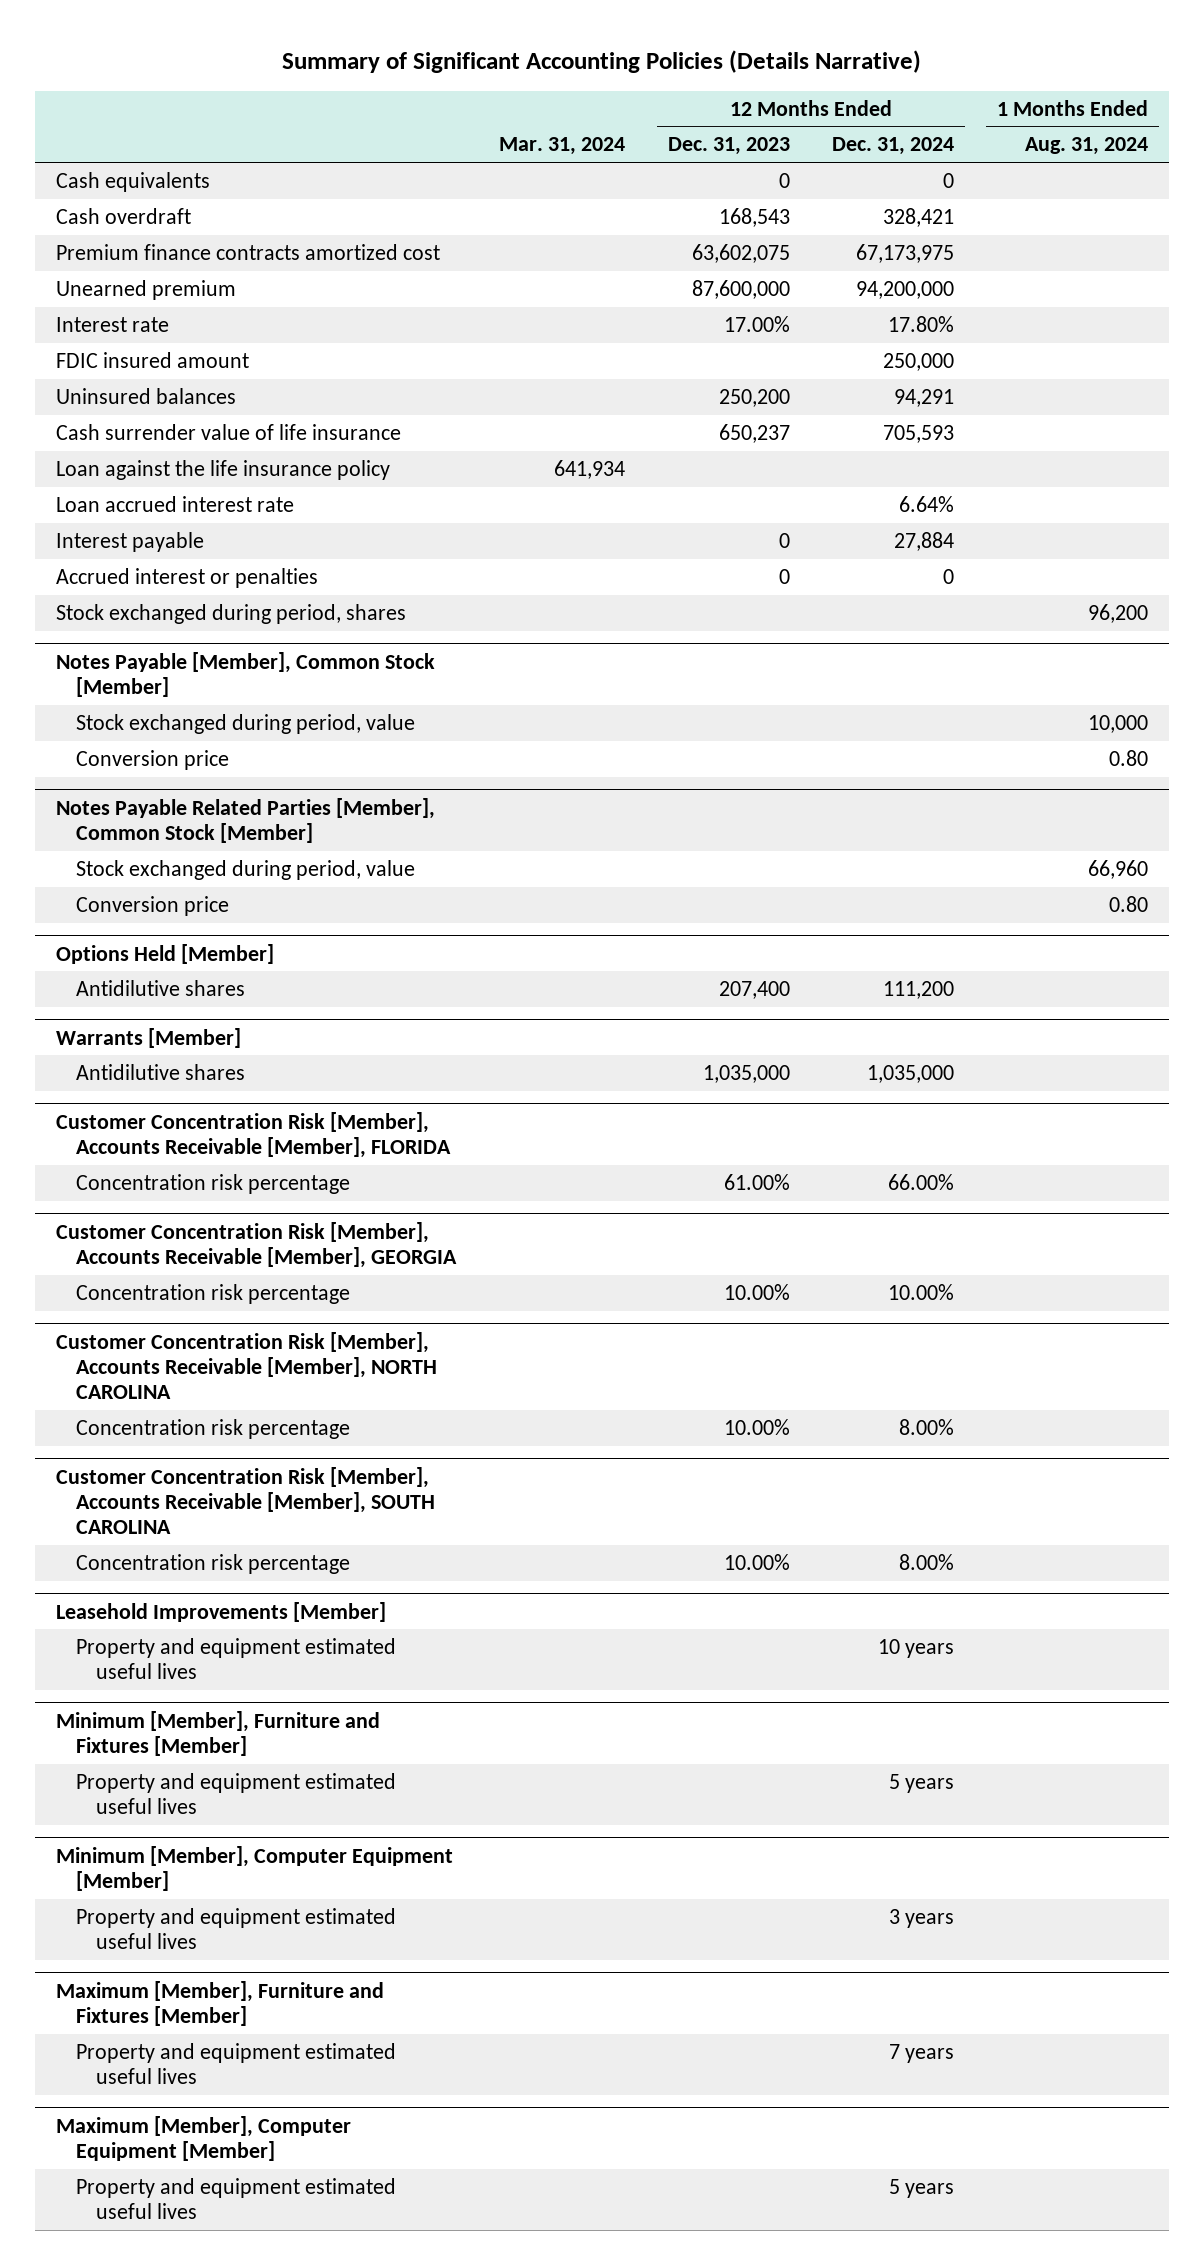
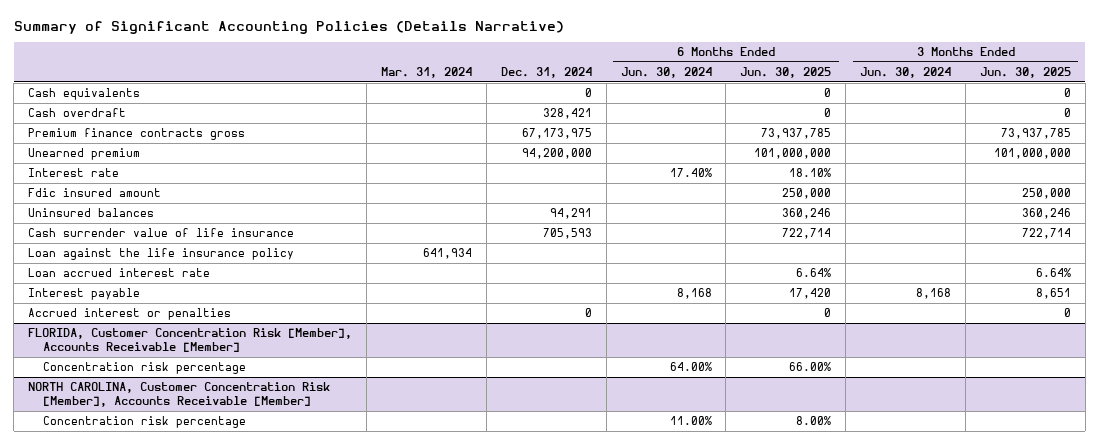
- | Mar. 31, 2024 | 12 Months Ended Dec. 31, 2023 | 12 Months Ended Dec. 31, 2024 | 1 Months Ended Aug. 31, 2024
+ | Mar. 31, 2024 | Dec. 31, 2024 | 6 Months Ended Jun. 30, 2024 | 6 Months Ended Jun. 30, 2025 | 3 Months Ended Jun. 30, 2024 | 3 Months Ended Jun. 30, 2025
- Premium finance contracts amortized cost | | 63,602,075 | 67,173,975 |
+ Premium finance contracts gross | | 67,173,975 | | 73,937,785 | | 73,937,785
- FDIC insured amount | | | 250,000 |
+ Fdic insured amount | | | | 250,000 | | 250,000
- Stock exchanged during period, shares | | | | 96,200
- Notes Payable [Member], Common Stock [Member]
- Stock exchanged during period, value | | | | 10,000
- Conversion price | | | | 0.80
- Notes Payable Related Parties [Member], Common Stock [Member]
- Stock exchanged during period, value | | | | 66,960
- Conversion price | | | | 0.80
- Options Held [Member]
- Antidilutive shares | | 207,400 | 111,200 |
- Warrants [Member]
- Antidilutive shares | | 1,035,000 | 1,035,000 |
- Customer Concentration Risk [Member], Accounts Receivable [Member], FLORIDA
+ FLORIDA, Customer Concentration Risk [Member], Accounts Receivable [Member]
- Customer Concentration Risk [Member], Accounts Receivable [Member], GEORGIA
- Concentration risk percentage | | 10.00% | 10.00% |
- Customer Concentration Risk [Member], Accounts Receivable [Member], NORTH CAROLINA
+ NORTH CAROLINA, Customer Concentration Risk [Member], Accounts Receivable [Member]
- Customer Concentration Risk [Member], Accounts Receivable [Member], SOUTH CAROLINA
- Concentration risk percentage | | 10.00% | 8.00% |
- Leasehold Improvements [Member]
- Property and equipment estimated useful lives | | | 10 years |
- Minimum [Member], Furniture and Fixtures [Member]
- Property and equipment estimated useful lives | | | 5 years |
- Minimum [Member], Computer Equipment [Member]
- Property and equipment estimated useful lives | | | 3 years |
- Maximum [Member], Furniture and Fixtures [Member]
- Property and equipment estimated useful lives | | | 7 years |
- Maximum [Member], Computer Equipment [Member]
- Property and equipment estimated useful lives | | | 5 years |

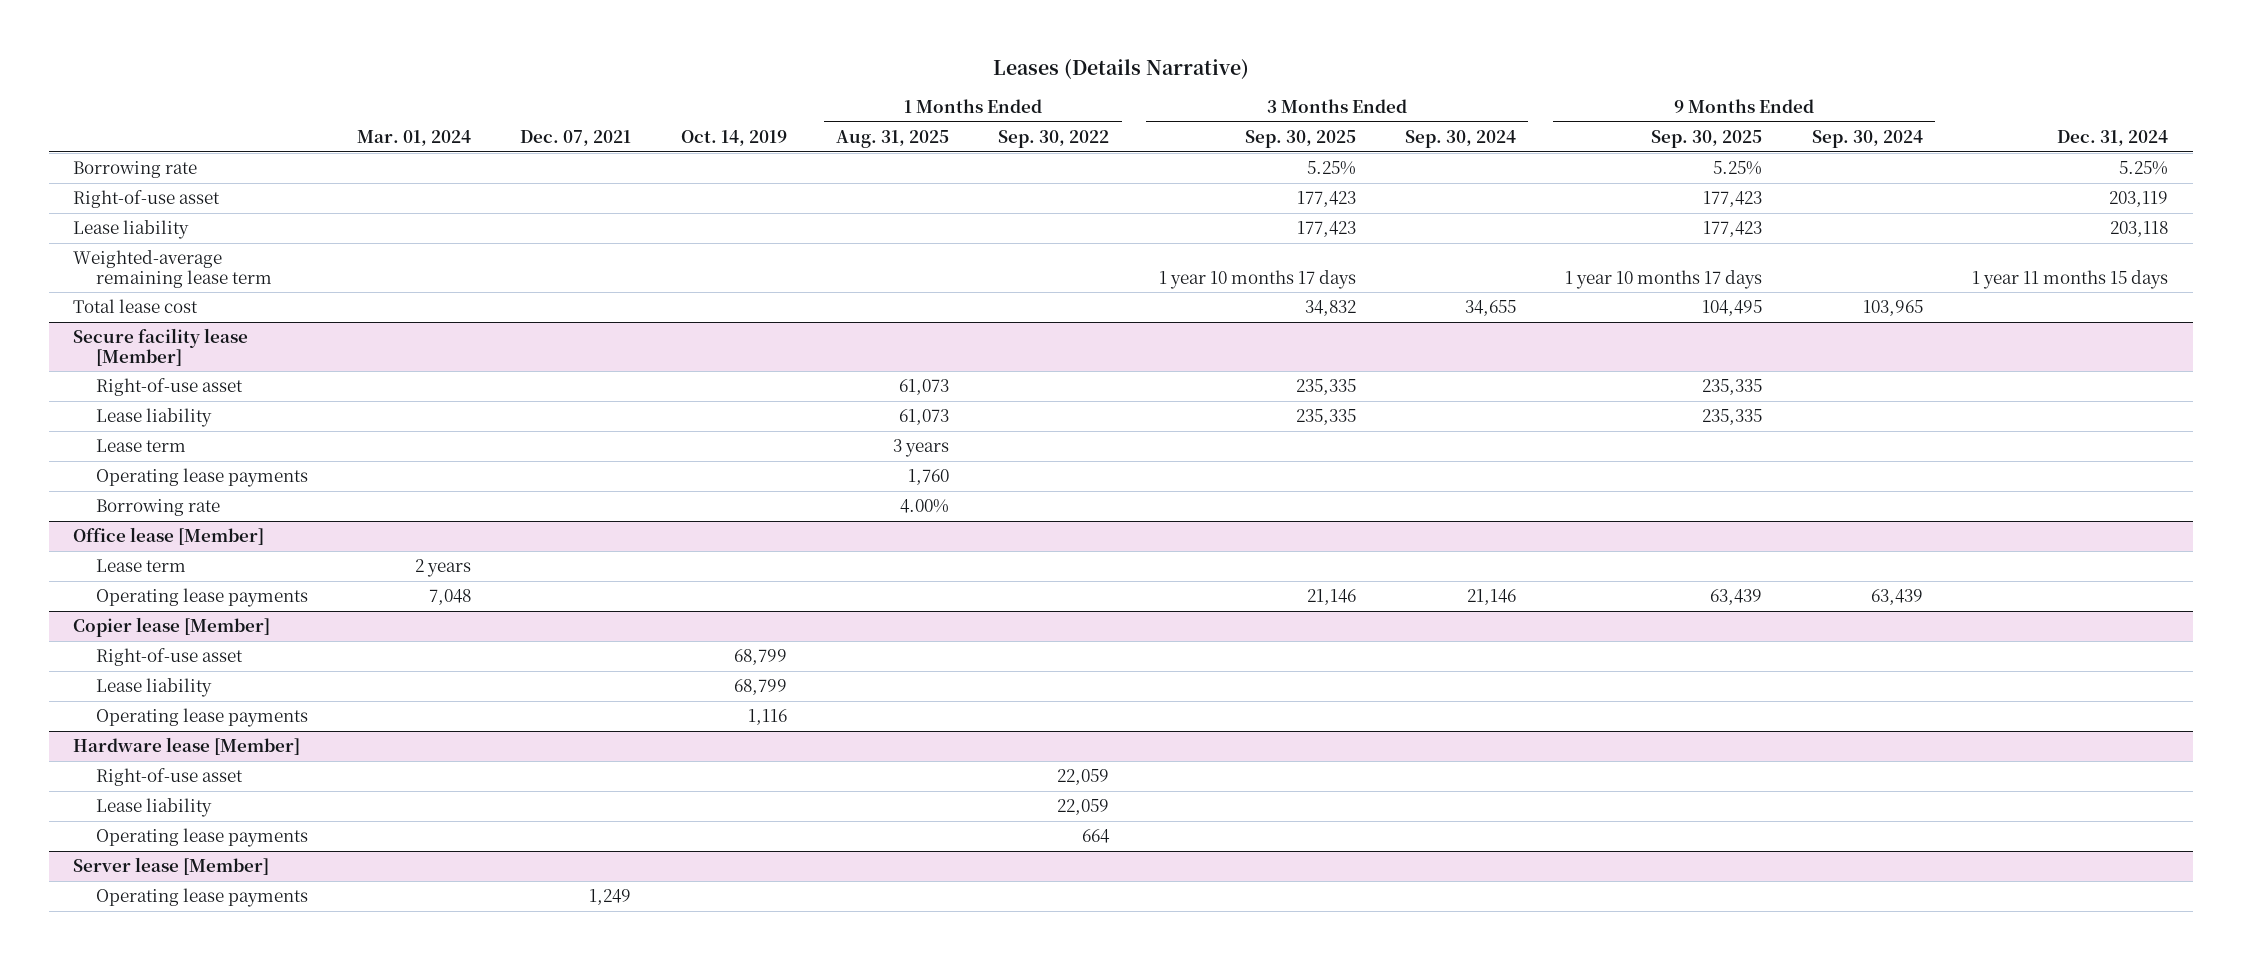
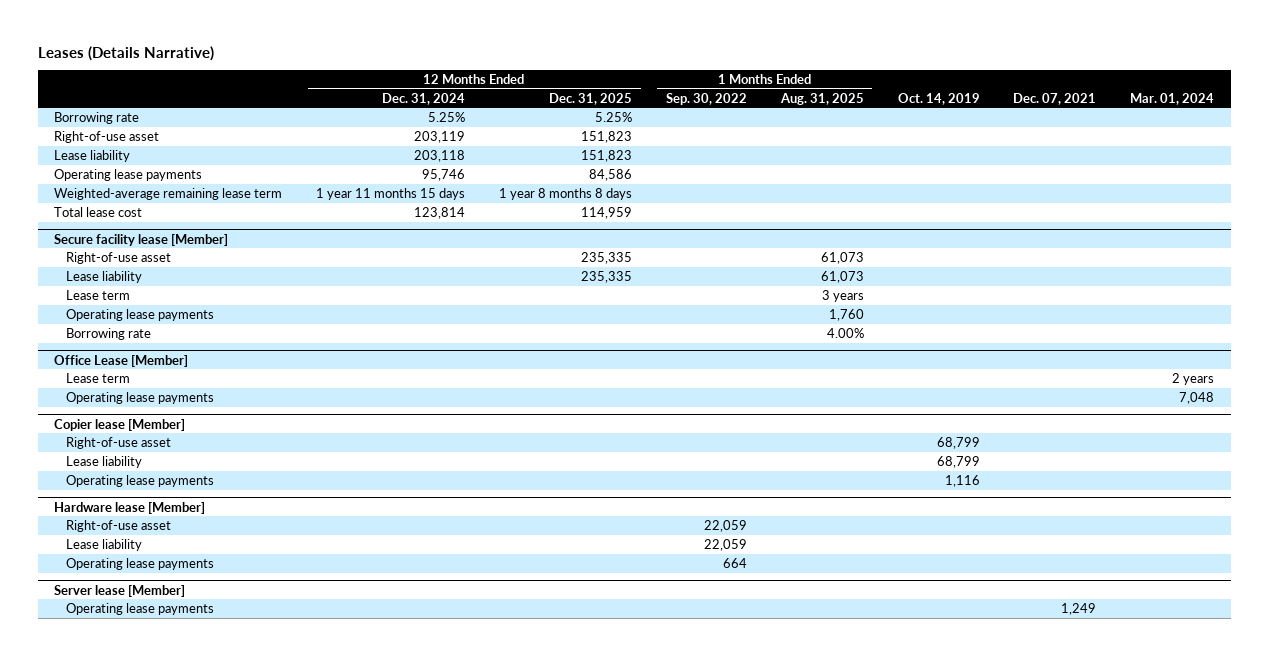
- | Mar. 01, 2024 | Dec. 07, 2021 | Oct. 14, 2019 | 1 Months Ended Aug. 31, 2025 | 1 Months Ended Sep. 30, 2022 | 3 Months Ended Sep. 30, 2025 | 3 Months Ended Sep. 30, 2024 | 9 Months Ended Sep. 30, 2025 | 9 Months Ended Sep. 30, 2024 | Dec. 31, 2024
+ | 12 Months Ended Dec. 31, 2024 | 12 Months Ended Dec. 31, 2025 | 1 Months Ended Sep. 30, 2022 | 1 Months Ended Aug. 31, 2025 | Oct. 14, 2019 | Dec. 07, 2021 | Mar. 01, 2024
+ Operating lease payments | 95,746 | 84,586 | | | | |
- Office lease [Member]
+ Office Lease [Member]

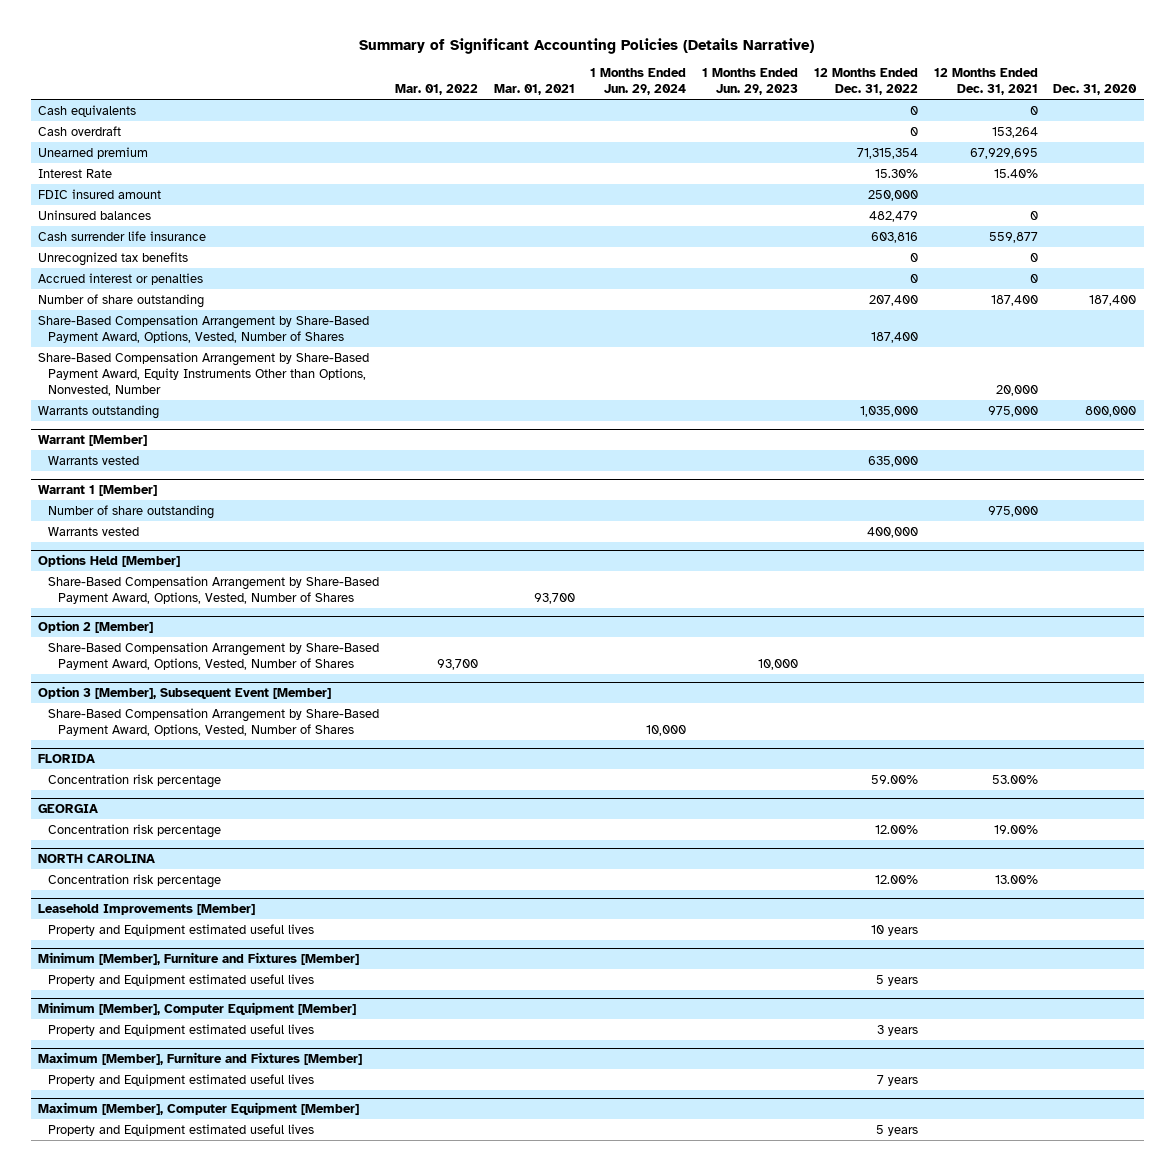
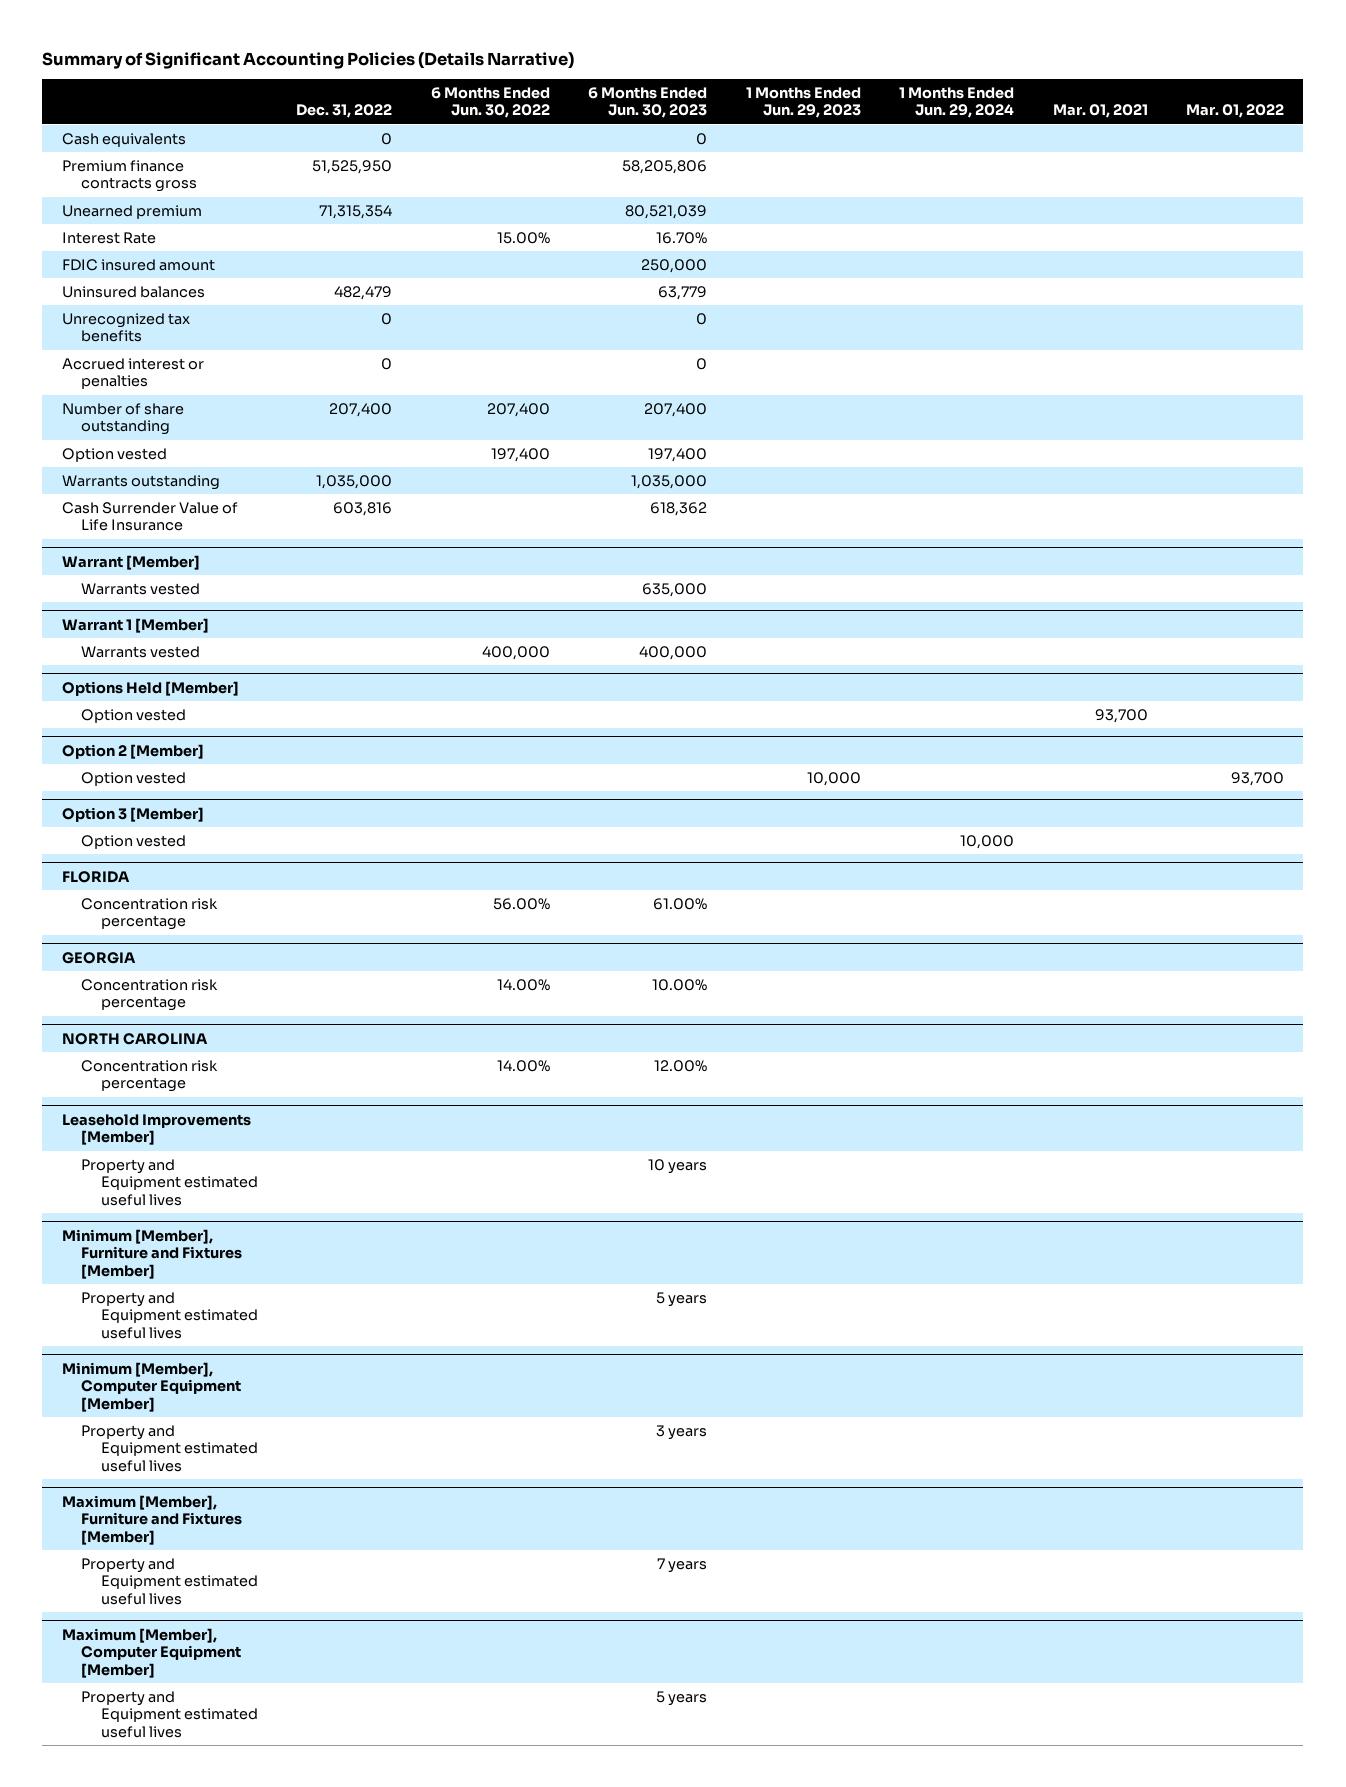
- | Mar. 01, 2022 | Mar. 01, 2021 | 1 Months Ended Jun. 29, 2024 | 1 Months Ended Jun. 29, 2023 | 12 Months Ended Dec. 31, 2022 | 12 Months Ended Dec. 31, 2021 | Dec. 31, 2020
+ | Dec. 31, 2022 | 6 Months Ended Jun. 30, 2022 | 6 Months Ended Jun. 30, 2023 | 1 Months Ended Jun. 29, 2023 | 1 Months Ended Jun. 29, 2024 | Mar. 01, 2021 | Mar. 01, 2022
- Cash overdraft | | | | | 0 | 153,264 |
+ Premium finance contracts gross | 51,525,950 | | 58,205,806 | | | |
- Cash surrender life insurance | | | | | 603,816 | 559,877 |
- Share-Based Compensation Arrangement by Share-Based Payment Award, Options, Vested, Number of Shares | | | | | 187,400 | |
- Share-Based Compensation Arrangement by Share-Based Payment Award, Equity Instruments Other than Options, Nonvested, Number | | | | | | 20,000 |
+ Option vested | | 197,400 | 197,400 | | | |
+ Cash Surrender Value of Life Insurance | 603,816 | | 618,362 | | | |
@ Warrant 1 [Member]
- Number of share outstanding | | | | | | 975,000 |
@ Options Held [Member]
- Share-Based Compensation Arrangement by Share-Based Payment Award, Options, Vested, Number of Shares | | 93,700 | | | | |
+ Option vested | | | | | | 93,700 |
@ Option 2 [Member]
- Share-Based Compensation Arrangement by Share-Based Payment Award, Options, Vested, Number of Shares | 93,700 | | | 10,000 | | |
- Option 3 [Member], Subsequent Event [Member]
- Share-Based Compensation Arrangement by Share-Based Payment Award, Options, Vested, Number of Shares | | | 10,000 | | | |
@ Option 2 [Member]
+ Option vested | | | | 10,000 | | | 93,700
+ Option 3 [Member]
+ Option vested | | | | | 10,000 | |

